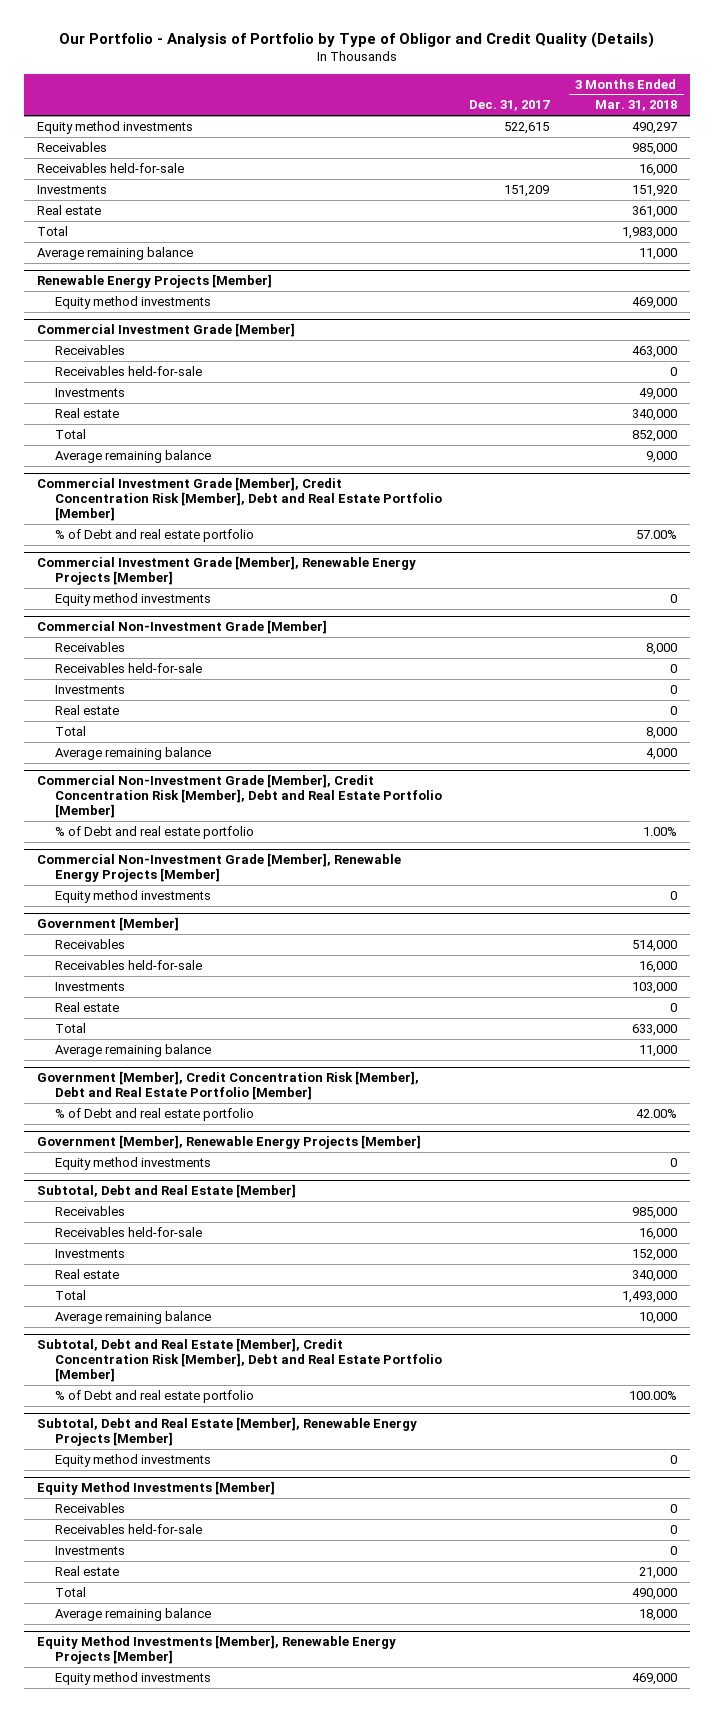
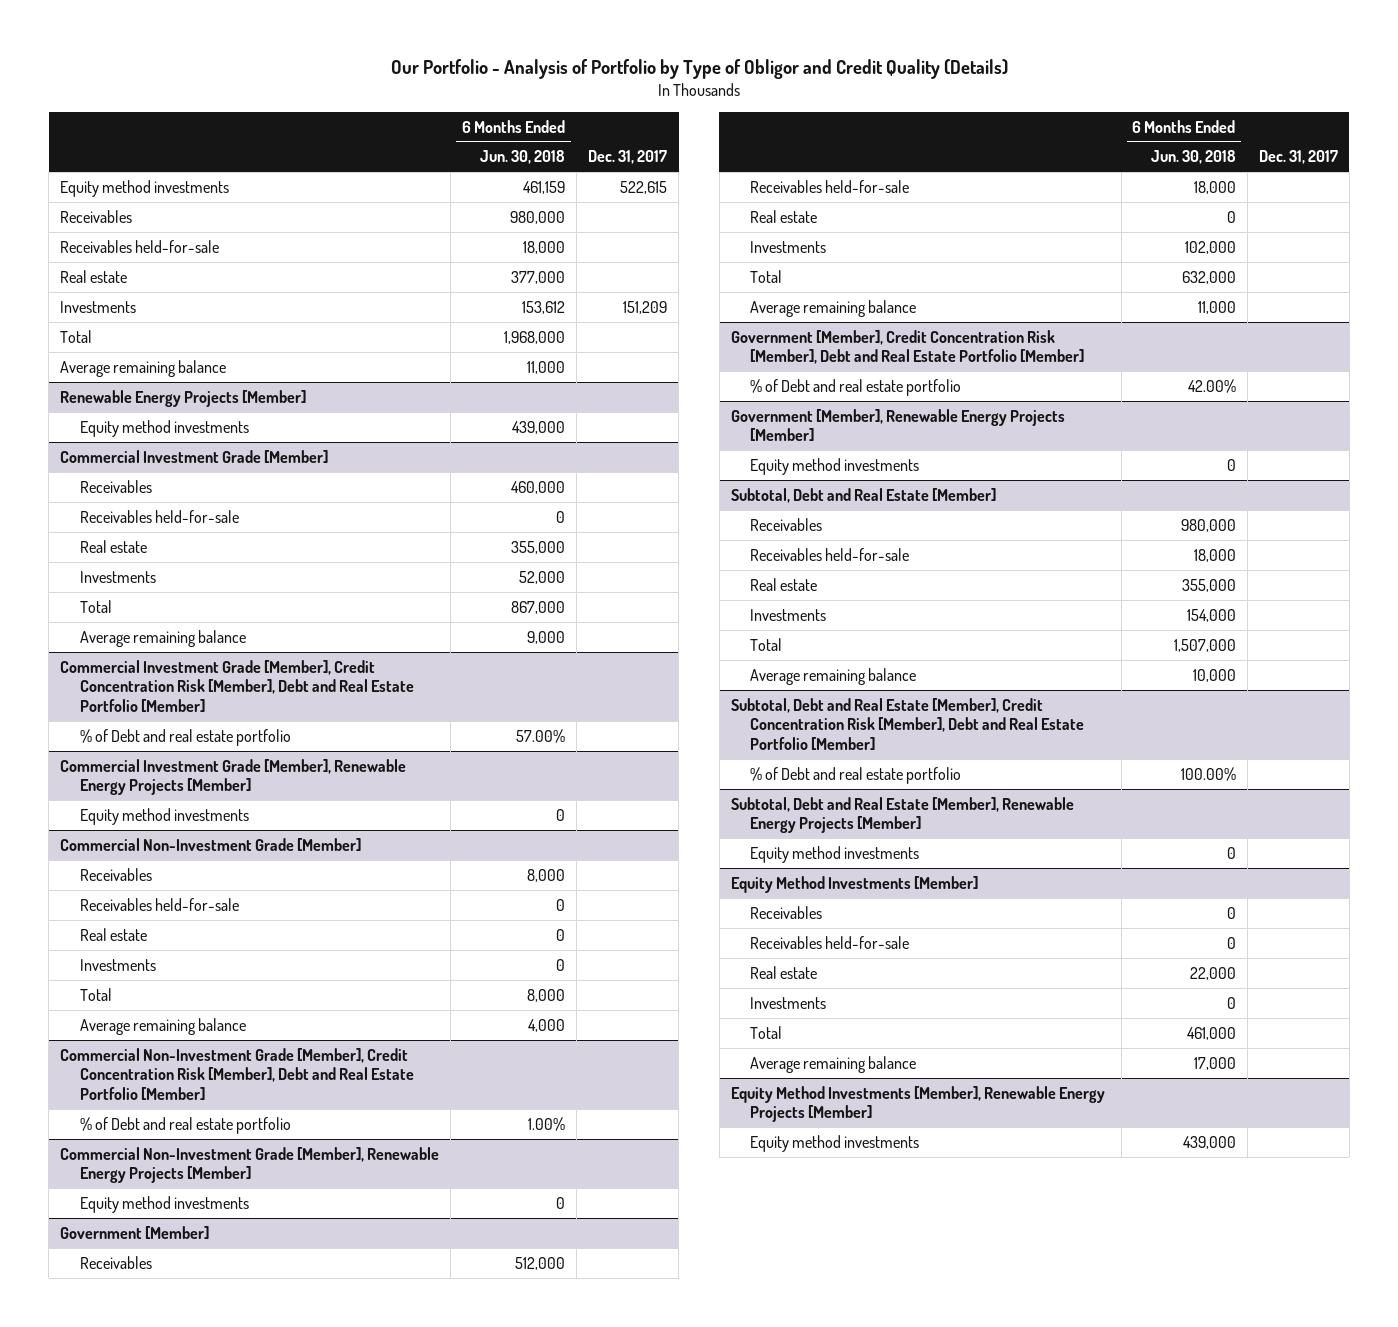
- | Dec. 31, 2017 | 3 Months Ended Mar. 31, 2018
+ | 6 Months Ended Jun. 30, 2018 | Dec. 31, 2017
moved down: Investments | 153,612 | 151,209
@ Commercial Investment Grade [Member]
moved down: Investments | 52,000 |
@ Commercial Non-Investment Grade [Member]
moved down: Investments | 0 |
@ Government [Member]
moved down: Investments | 102,000 |
@ Subtotal, Debt and Real Estate [Member]
moved down: Investments | 154,000 |
@ Equity Method Investments [Member]
moved down: Investments | 0 |

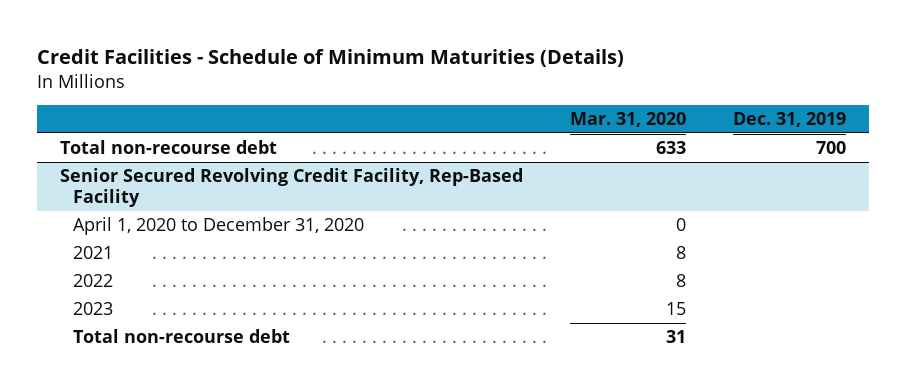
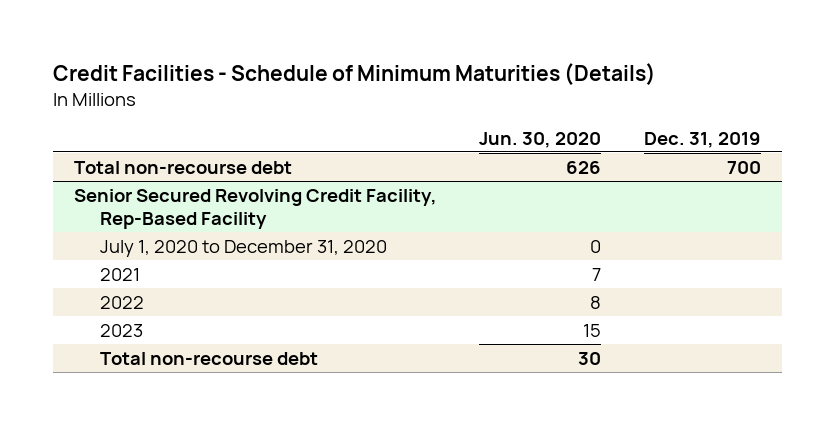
- | Mar. 31, 2020 | Dec. 31, 2019
+ | Jun. 30, 2020 | Dec. 31, 2019
@ Senior Secured Revolving Credit Facility, Rep-Based Facility
- April 1, 2020 to December 31, 2020 | 0 |
+ July 1, 2020 to December 31, 2020 | 0 |

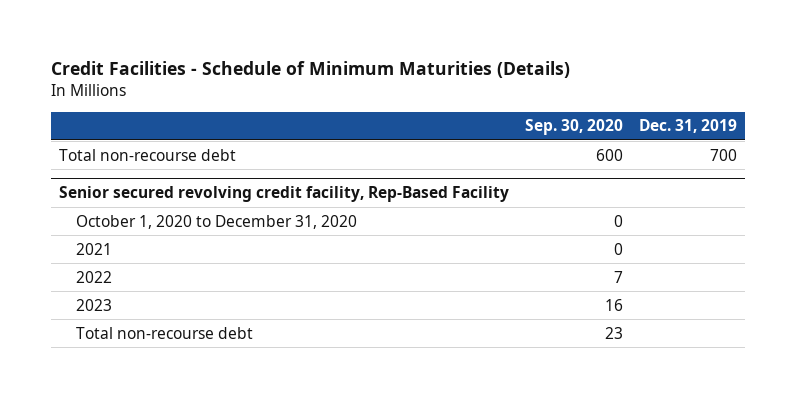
- | Jun. 30, 2020 | Dec. 31, 2019
+ | Sep. 30, 2020 | Dec. 31, 2019
- Senior Secured Revolving Credit Facility, Rep-Based Facility
- July 1, 2020 to December 31, 2020 | 0 |
+ Senior secured revolving credit facility, Rep-Based Facility
+ October 1, 2020 to December 31, 2020 | 0 |

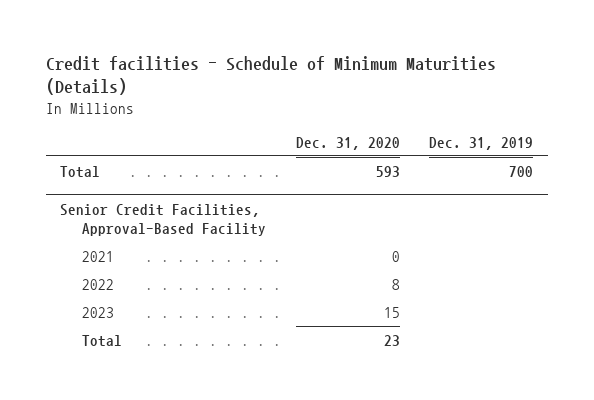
- Credit Facilities - Schedule of Minimum Maturities (Details)
+ Credit facilities - Schedule of Minimum Maturities (Details)
- | Sep. 30, 2020 | Dec. 31, 2019
+ | Dec. 31, 2020 | Dec. 31, 2019
- Total non-recourse debt | 600 | 700
- Senior secured revolving credit facility, Rep-Based Facility
- October 1, 2020 to December 31, 2020 | 0 |
- 2021 | 0 |
- 2022 | 7 |
- 2023 | 16 |
- Total non-recourse debt | 23 |
+ Total | 593 | 700
+ Senior Credit Facilities, Approval-Based Facility
+ 2021 | 0 |
+ 2022 | 8 |
+ 2023 | 15 |
+ Total | 23 |

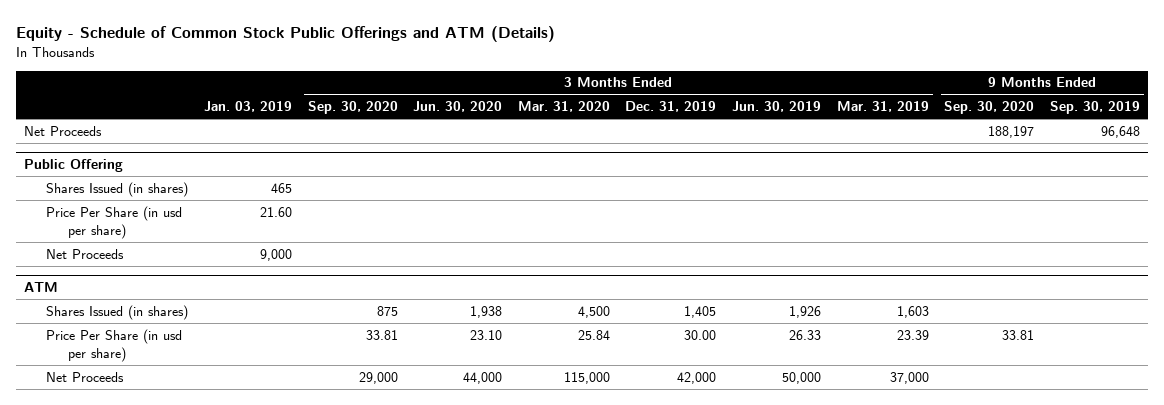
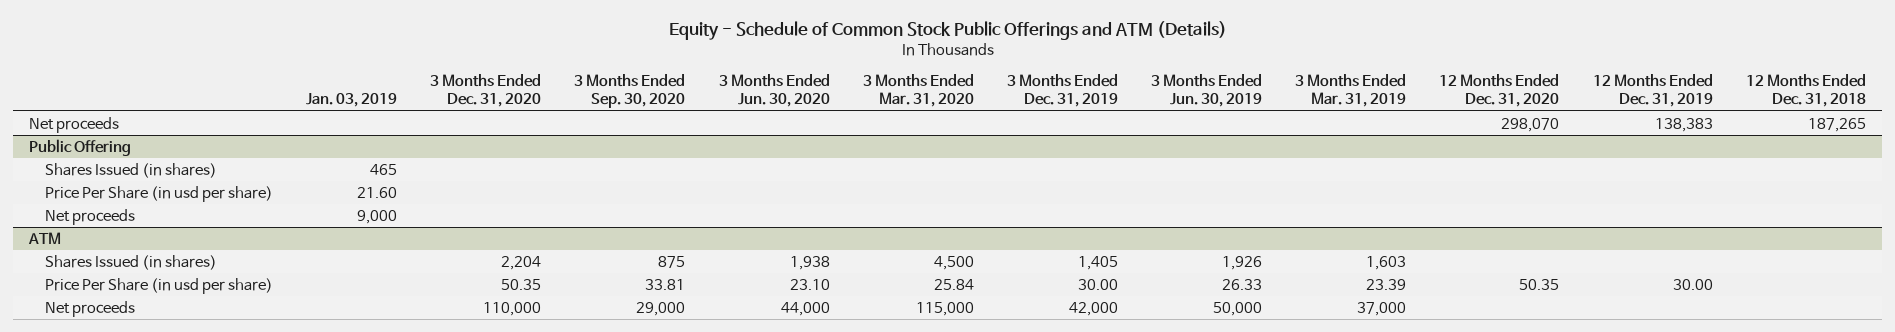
- | Jan. 03, 2019 | 3 Months Ended Sep. 30, 2020 | 3 Months Ended Jun. 30, 2020 | 3 Months Ended Mar. 31, 2020 | 3 Months Ended Dec. 31, 2019 | 3 Months Ended Jun. 30, 2019 | 3 Months Ended Mar. 31, 2019 | 9 Months Ended Sep. 30, 2020 | 9 Months Ended Sep. 30, 2019
+ | Jan. 03, 2019 | 3 Months Ended Dec. 31, 2020 | 3 Months Ended Sep. 30, 2020 | 3 Months Ended Jun. 30, 2020 | 3 Months Ended Mar. 31, 2020 | 3 Months Ended Dec. 31, 2019 | 3 Months Ended Jun. 30, 2019 | 3 Months Ended Mar. 31, 2019 | 12 Months Ended Dec. 31, 2020 | 12 Months Ended Dec. 31, 2019 | 12 Months Ended Dec. 31, 2018
- Net Proceeds | | | | | | | | 188,197 | 96,648
+ Net proceeds | | | | | | | | | 298,070 | 138,383 | 187,265
@ Public Offering
- Net Proceeds | 9,000 | | | | | | | |
+ Net proceeds | 9,000 | | | | | | | | | |
@ ATM
- Net Proceeds | | 29,000 | 44,000 | 115,000 | 42,000 | 50,000 | 37,000 | |
+ Net proceeds | | 110,000 | 29,000 | 44,000 | 115,000 | 42,000 | 50,000 | 37,000 | | |

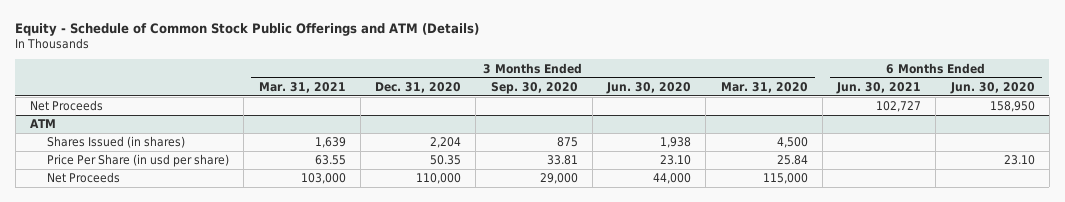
- | Jan. 03, 2019 | 3 Months Ended Dec. 31, 2020 | 3 Months Ended Sep. 30, 2020 | 3 Months Ended Jun. 30, 2020 | 3 Months Ended Mar. 31, 2020 | 3 Months Ended Dec. 31, 2019 | 3 Months Ended Jun. 30, 2019 | 3 Months Ended Mar. 31, 2019 | 12 Months Ended Dec. 31, 2020 | 12 Months Ended Dec. 31, 2019 | 12 Months Ended Dec. 31, 2018
+ | 3 Months Ended Mar. 31, 2021 | 3 Months Ended Dec. 31, 2020 | 3 Months Ended Sep. 30, 2020 | 3 Months Ended Jun. 30, 2020 | 3 Months Ended Mar. 31, 2020 | 6 Months Ended Jun. 30, 2021 | 6 Months Ended Jun. 30, 2020
- Net proceeds | | | | | | | | | 298,070 | 138,383 | 187,265
- Public Offering
- Shares Issued (in shares) | 465 | | | | | | | | | |
- Price Per Share (in usd per share) | 21.60 | | | | | | | | | |
- Net proceeds | 9,000 | | | | | | | | | |
+ Net Proceeds | | | | | | 102,727 | 158,950
@ ATM
- Net proceeds | | 110,000 | 29,000 | 44,000 | 115,000 | 42,000 | 50,000 | 37,000 | | |
+ Net Proceeds | 103,000 | 110,000 | 29,000 | 44,000 | 115,000 | |

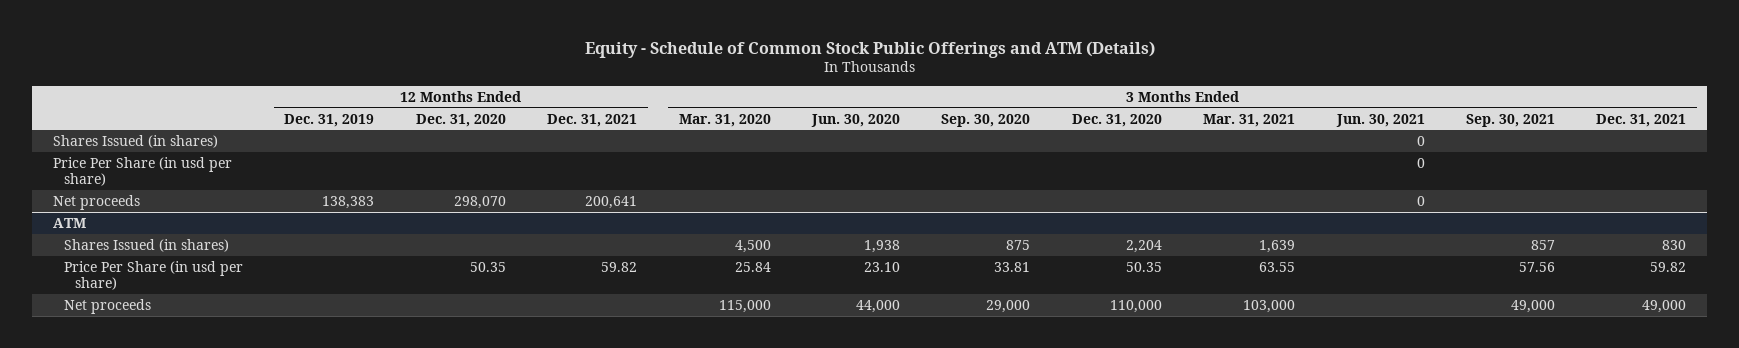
- | 3 Months Ended Mar. 31, 2021 | 3 Months Ended Dec. 31, 2020 | 3 Months Ended Sep. 30, 2020 | 3 Months Ended Jun. 30, 2020 | 3 Months Ended Mar. 31, 2020 | 6 Months Ended Jun. 30, 2021 | 6 Months Ended Jun. 30, 2020
+ | 12 Months Ended Dec. 31, 2019 | 12 Months Ended Dec. 31, 2020 | 12 Months Ended Dec. 31, 2021 | 3 Months Ended Mar. 31, 2020 | 3 Months Ended Jun. 30, 2020 | 3 Months Ended Sep. 30, 2020 | 3 Months Ended Dec. 31, 2020 | 3 Months Ended Mar. 31, 2021 | 3 Months Ended Jun. 30, 2021 | 3 Months Ended Sep. 30, 2021 | 3 Months Ended Dec. 31, 2021
- Net Proceeds | | | | | | 102,727 | 158,950
+ Shares Issued (in shares) | | | | | | | | | 0 | |
+ Price Per Share (in usd per share) | | | | | | | | | 0 | |
+ Net proceeds | 138,383 | 298,070 | 200,641 | | | | | | 0 | |
@ ATM
- Net Proceeds | 103,000 | 110,000 | 29,000 | 44,000 | 115,000 | |
+ Net proceeds | | | | 115,000 | 44,000 | 29,000 | 110,000 | 103,000 | | 49,000 | 49,000

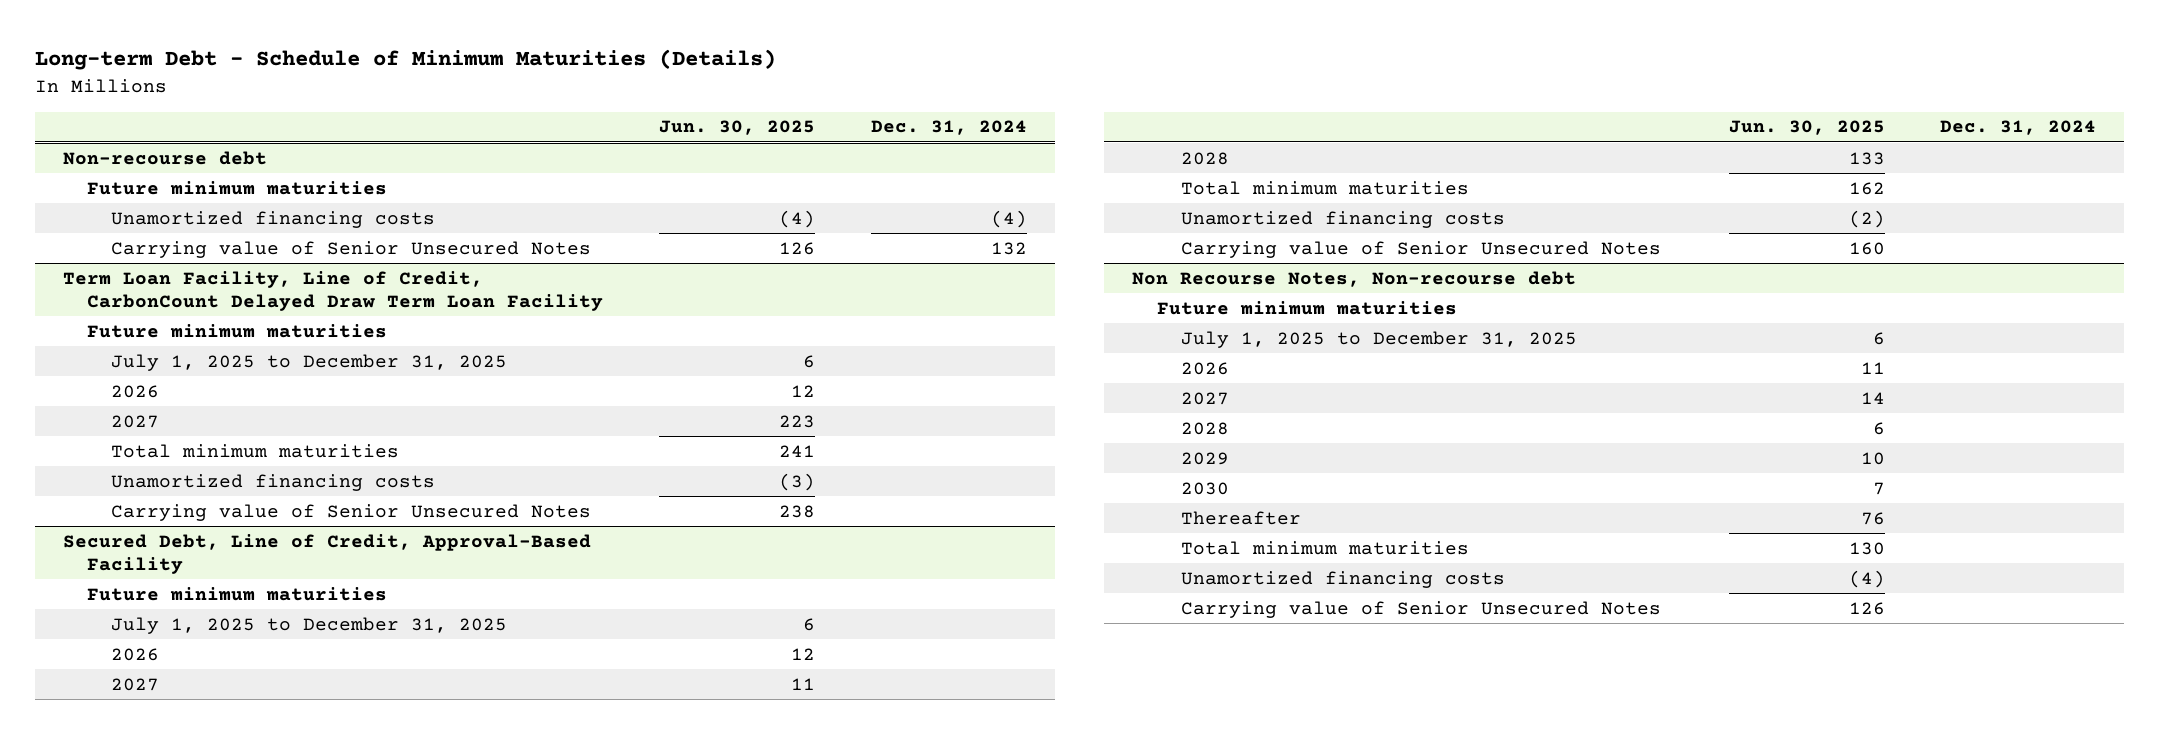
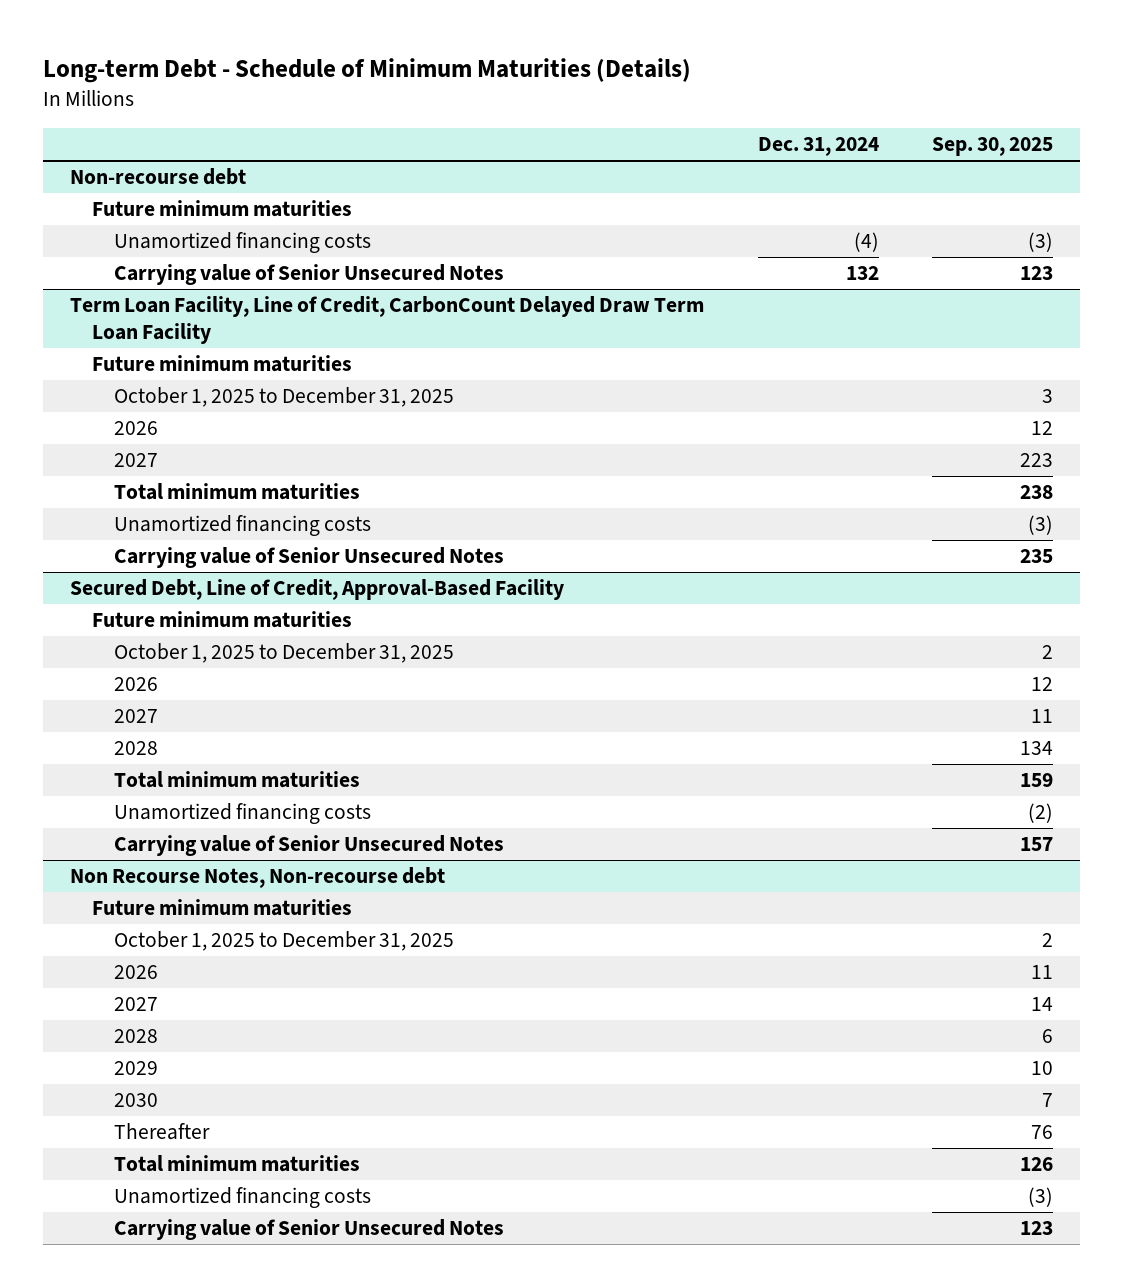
- | Jun. 30, 2025 | Dec. 31, 2024
+ | Dec. 31, 2024 | Sep. 30, 2025
@ Term Loan Facility, Line of Credit, CarbonCount Delayed Draw Term Loan Facility
- July 1, 2025 to December 31, 2025 | 6 |
+ October 1, 2025 to December 31, 2025 | | 3
@ Secured Debt, Line of Credit, Approval-Based Facility
- July 1, 2025 to December 31, 2025 | 6 |
+ October 1, 2025 to December 31, 2025 | | 2
@ Non Recourse Notes, Non-recourse debt
- July 1, 2025 to December 31, 2025 | 6 |
+ October 1, 2025 to December 31, 2025 | | 2

